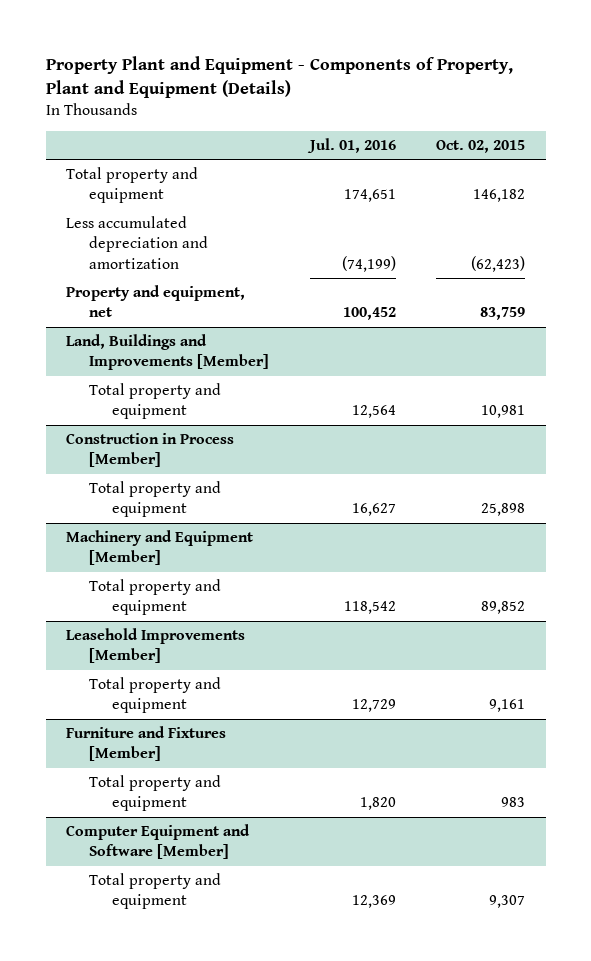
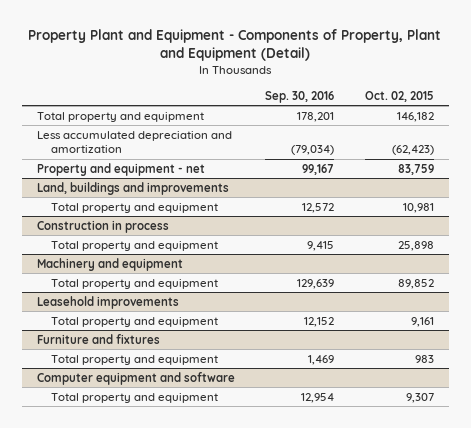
- Property Plant and Equipment - Components of Property, Plant and Equipment (Details)
+ Property Plant and Equipment - Components of Property, Plant and Equipment (Detail)
- | Jul. 01, 2016 | Oct. 02, 2015
+ | Sep. 30, 2016 | Oct. 02, 2015
- Property and equipment, net | 100,452 | 83,759
- Land, Buildings and Improvements [Member]
+ Property and equipment - net | 99,167 | 83,759
+ Land, buildings and improvements
- Construction in Process [Member]
+ Construction in process
- Machinery and Equipment [Member]
+ Machinery and equipment
- Leasehold Improvements [Member]
+ Leasehold improvements
- Furniture and Fixtures [Member]
+ Furniture and fixtures
- Computer Equipment and Software [Member]
+ Computer equipment and software

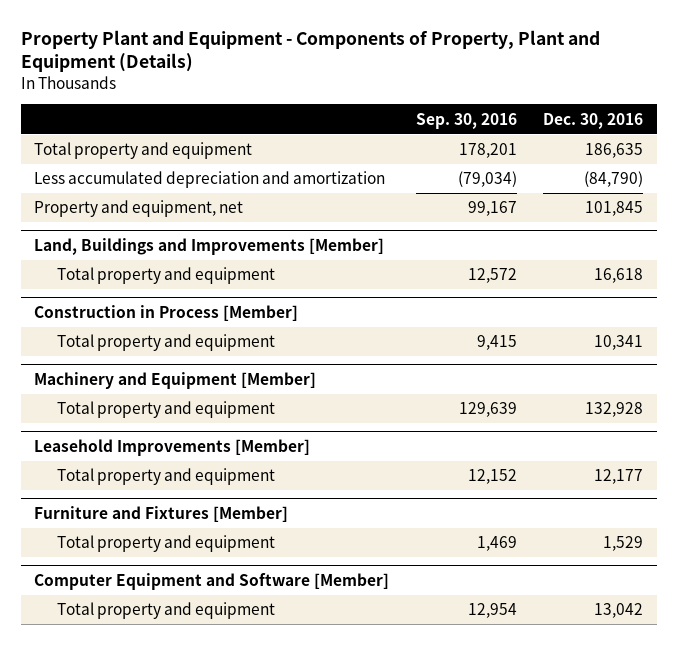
- Property Plant and Equipment - Components of Property, Plant and Equipment (Detail)
+ Property Plant and Equipment - Components of Property, Plant and Equipment (Details)
- | Sep. 30, 2016 | Oct. 02, 2015
+ | Sep. 30, 2016 | Dec. 30, 2016
- Property and equipment - net | 99,167 | 83,759
- Land, buildings and improvements
+ Property and equipment, net | 99,167 | 101,845
+ Land, Buildings and Improvements [Member]
- Construction in process
+ Construction in Process [Member]
- Machinery and equipment
+ Machinery and Equipment [Member]
- Leasehold improvements
+ Leasehold Improvements [Member]
- Furniture and fixtures
+ Furniture and Fixtures [Member]
- Computer equipment and software
+ Computer Equipment and Software [Member]

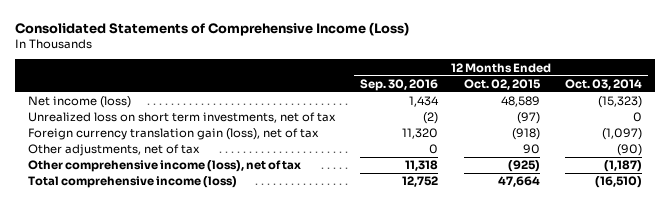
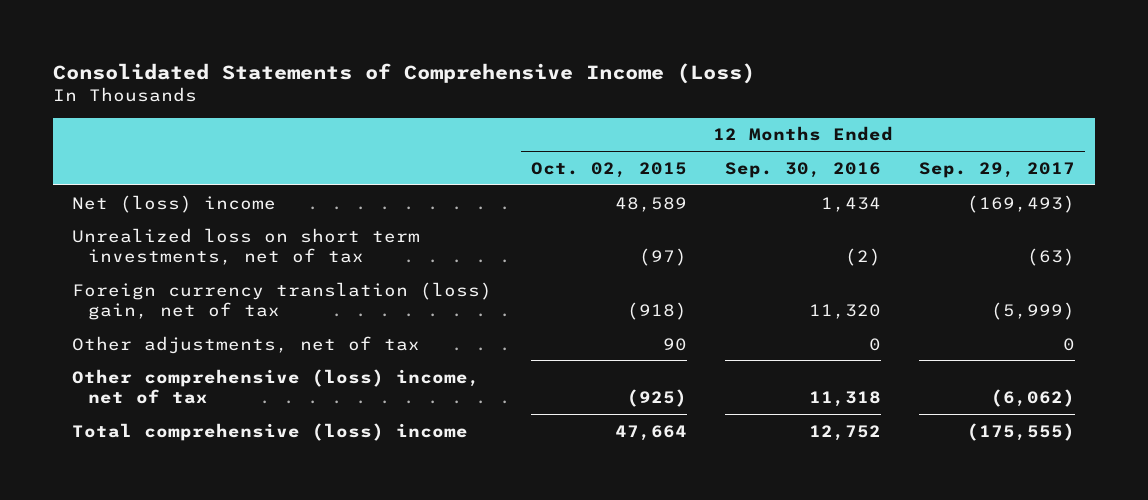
- | 12 Months Ended Sep. 30, 2016 | 12 Months Ended Oct. 02, 2015 | 12 Months Ended Oct. 03, 2014
+ | 12 Months Ended Oct. 02, 2015 | 12 Months Ended Sep. 30, 2016 | 12 Months Ended Sep. 29, 2017
- Net income (loss) | 1,434 | 48,589 | (15,323)
+ Net (loss) income | 48,589 | 1,434 | (169,493)
- Foreign currency translation gain (loss), net of tax | 11,320 | (918) | (1,097)
+ Foreign currency translation (loss) gain, net of tax | (918) | 11,320 | (5,999)
- Other comprehensive income (loss), net of tax | 11,318 | (925) | (1,187)
- Total comprehensive income (loss) | 12,752 | 47,664 | (16,510)
+ Other comprehensive (loss) income, net of tax | (925) | 11,318 | (6,062)
+ Total comprehensive (loss) income | 47,664 | 12,752 | (175,555)

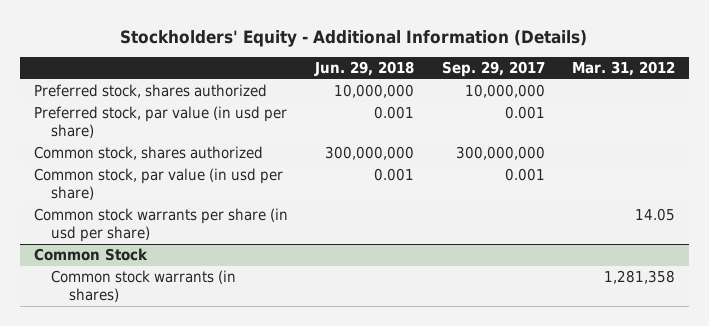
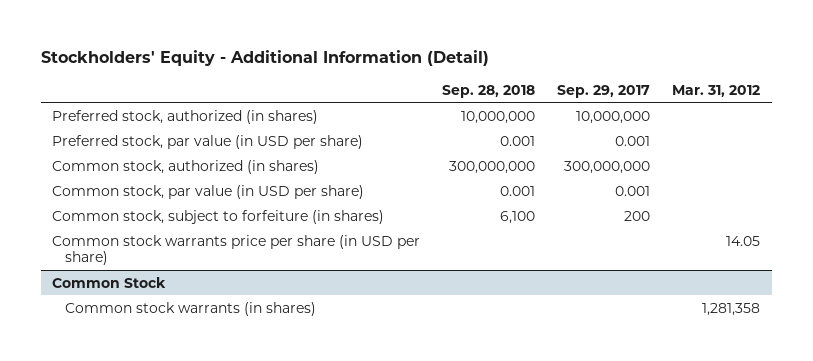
- Stockholders' Equity - Additional Information (Details)
+ Stockholders' Equity - Additional Information (Detail)
- | Jun. 29, 2018 | Sep. 29, 2017 | Mar. 31, 2012
+ | Sep. 28, 2018 | Sep. 29, 2017 | Mar. 31, 2012
- Preferred stock, shares authorized | 10,000,000 | 10,000,000 |
- Preferred stock, par value (in usd per share) | 0.001 | 0.001 |
- Common stock, shares authorized | 300,000,000 | 300,000,000 |
- Common stock, par value (in usd per share) | 0.001 | 0.001 |
- Common stock warrants per share (in usd per share) | | | 14.05
+ Preferred stock, authorized (in shares) | 10,000,000 | 10,000,000 |
+ Preferred stock, par value (in USD per share) | 0.001 | 0.001 |
+ Common stock, authorized (in shares) | 300,000,000 | 300,000,000 |
+ Common stock, par value (in USD per share) | 0.001 | 0.001 |
+ Common stock, subject to forfeiture (in shares) | 6,100 | 200 |
+ Common stock warrants price per share (in USD per share) | | | 14.05

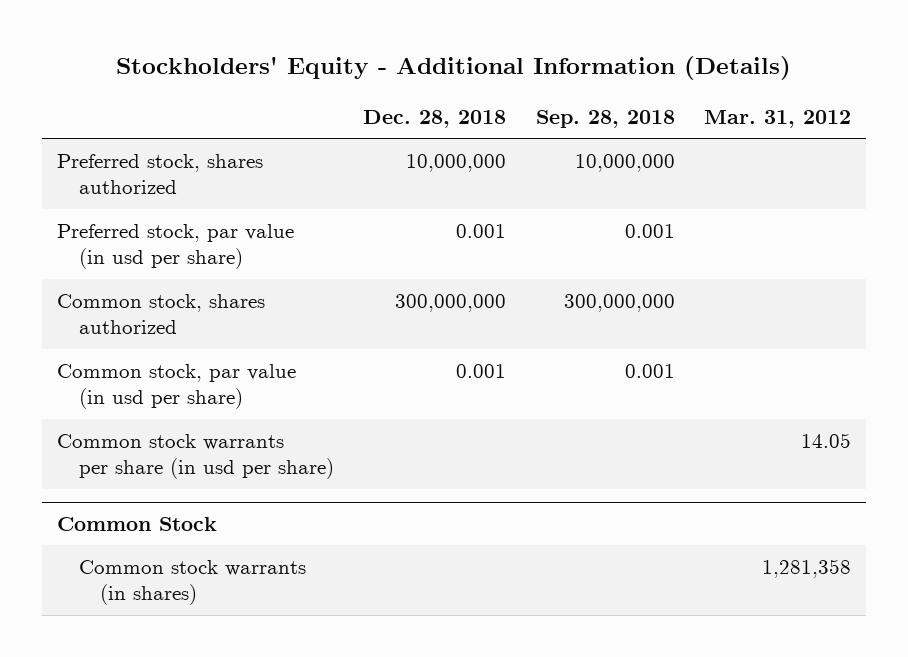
- Stockholders' Equity - Additional Information (Detail)
+ Stockholders' Equity - Additional Information (Details)
- | Sep. 28, 2018 | Sep. 29, 2017 | Mar. 31, 2012
+ | Dec. 28, 2018 | Sep. 28, 2018 | Mar. 31, 2012
- Preferred stock, authorized (in shares) | 10,000,000 | 10,000,000 |
- Preferred stock, par value (in USD per share) | 0.001 | 0.001 |
- Common stock, authorized (in shares) | 300,000,000 | 300,000,000 |
- Common stock, par value (in USD per share) | 0.001 | 0.001 |
- Common stock, subject to forfeiture (in shares) | 6,100 | 200 |
- Common stock warrants price per share (in USD per share) | | | 14.05
+ Preferred stock, shares authorized | 10,000,000 | 10,000,000 |
+ Preferred stock, par value (in usd per share) | 0.001 | 0.001 |
+ Common stock, shares authorized | 300,000,000 | 300,000,000 |
+ Common stock, par value (in usd per share) | 0.001 | 0.001 |
+ Common stock warrants per share (in usd per share) | | | 14.05

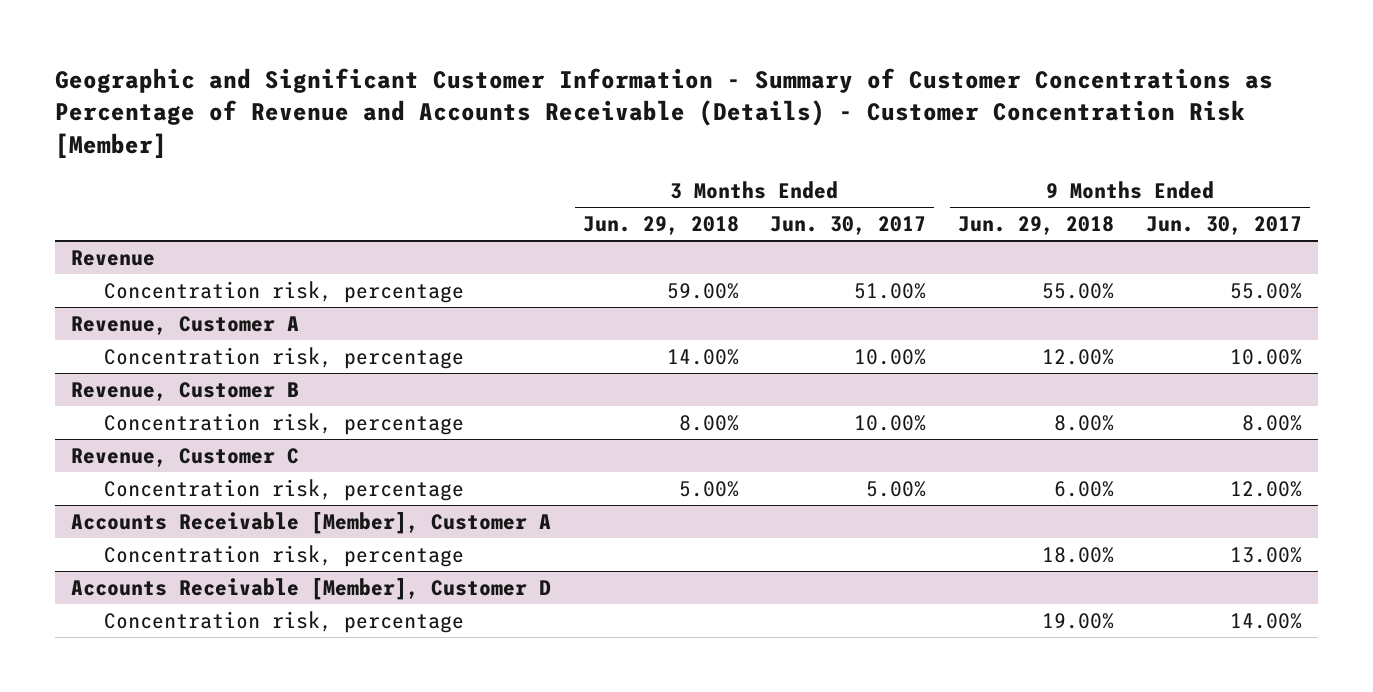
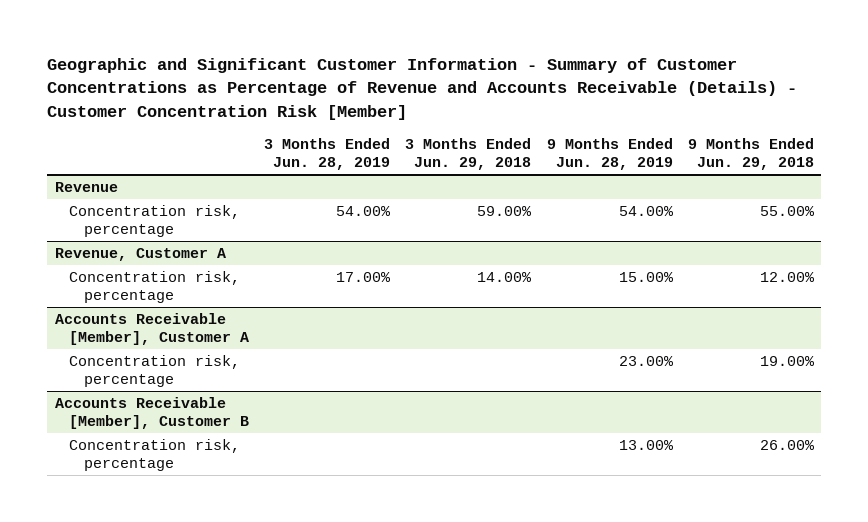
- | 3 Months Ended Jun. 29, 2018 | 3 Months Ended Jun. 30, 2017 | 9 Months Ended Jun. 29, 2018 | 9 Months Ended Jun. 30, 2017
+ | 3 Months Ended Jun. 28, 2019 | 3 Months Ended Jun. 29, 2018 | 9 Months Ended Jun. 28, 2019 | 9 Months Ended Jun. 29, 2018
- Revenue, Customer B
- Concentration risk, percentage | 8.00% | 10.00% | 8.00% | 8.00%
- Revenue, Customer C
- Concentration risk, percentage | 5.00% | 5.00% | 6.00% | 12.00%
@ Accounts Receivable [Member], Customer A
- Concentration risk, percentage | | | 18.00% | 13.00%
- Accounts Receivable [Member], Customer D
+ Accounts Receivable [Member], Customer B
+ Concentration risk, percentage | | | 13.00% | 26.00%

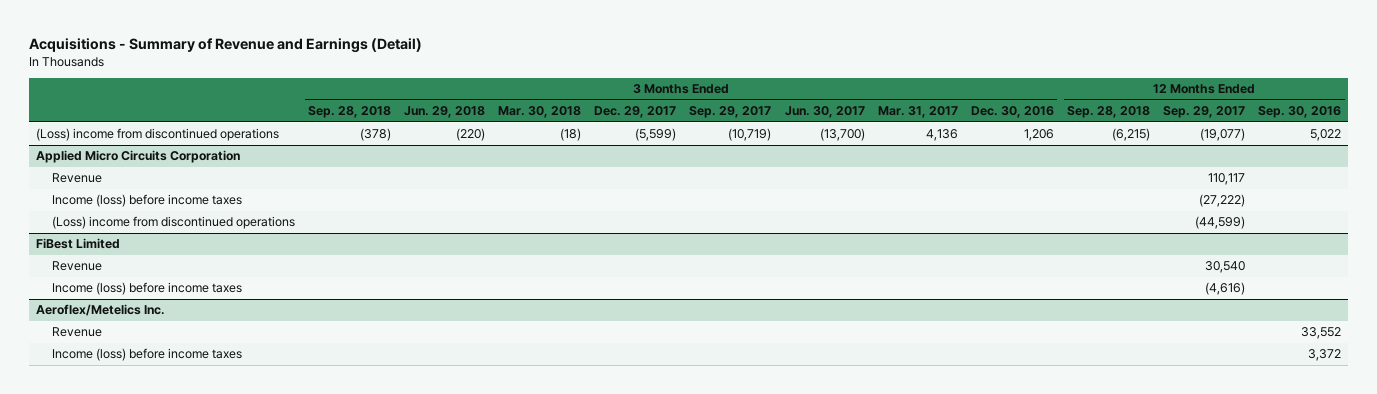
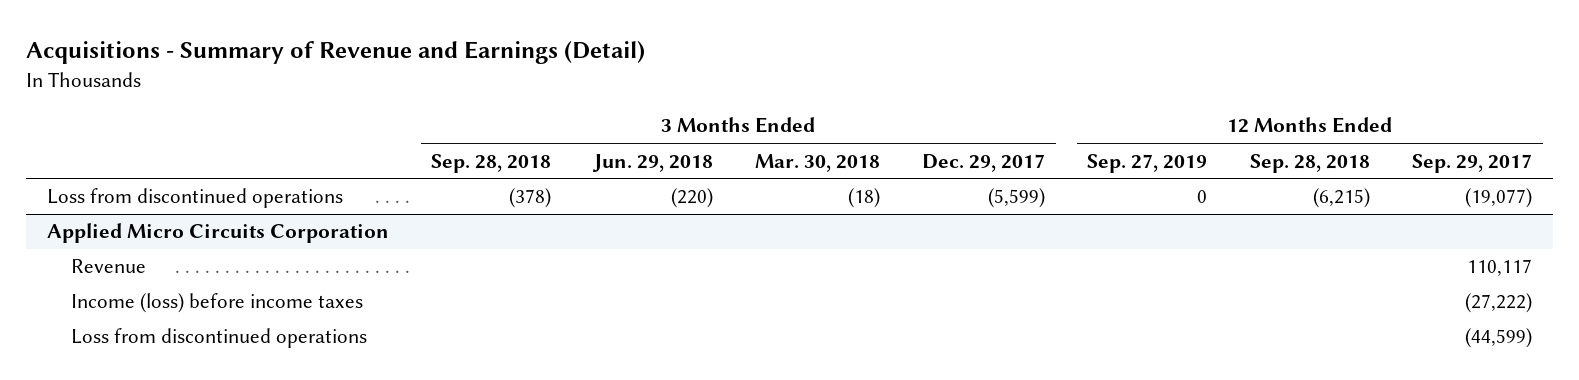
- | 3 Months Ended Sep. 28, 2018 | 3 Months Ended Jun. 29, 2018 | 3 Months Ended Mar. 30, 2018 | 3 Months Ended Dec. 29, 2017 | 3 Months Ended Sep. 29, 2017 | 3 Months Ended Jun. 30, 2017 | 3 Months Ended Mar. 31, 2017 | 3 Months Ended Dec. 30, 2016 | 12 Months Ended Sep. 28, 2018 | 12 Months Ended Sep. 29, 2017 | 12 Months Ended Sep. 30, 2016
+ | 3 Months Ended Sep. 28, 2018 | 3 Months Ended Jun. 29, 2018 | 3 Months Ended Mar. 30, 2018 | 3 Months Ended Dec. 29, 2017 | 12 Months Ended Sep. 27, 2019 | 12 Months Ended Sep. 28, 2018 | 12 Months Ended Sep. 29, 2017
- (Loss) income from discontinued operations | (378) | (220) | (18) | (5,599) | (10,719) | (13,700) | 4,136 | 1,206 | (6,215) | (19,077) | 5,022
+ Loss from discontinued operations | (378) | (220) | (18) | (5,599) | 0 | (6,215) | (19,077)
@ Applied Micro Circuits Corporation
- (Loss) income from discontinued operations | | | | | | | | | | (44,599) |
- FiBest Limited
- Revenue | | | | | | | | | | 30,540 |
- Income (loss) before income taxes | | | | | | | | | | (4,616) |
- Aeroflex/Metelics Inc.
- Revenue | | | | | | | | | | | 33,552
- Income (loss) before income taxes | | | | | | | | | | | 3,372
@ Applied Micro Circuits Corporation
+ Loss from discontinued operations | | | | | | | (44,599)

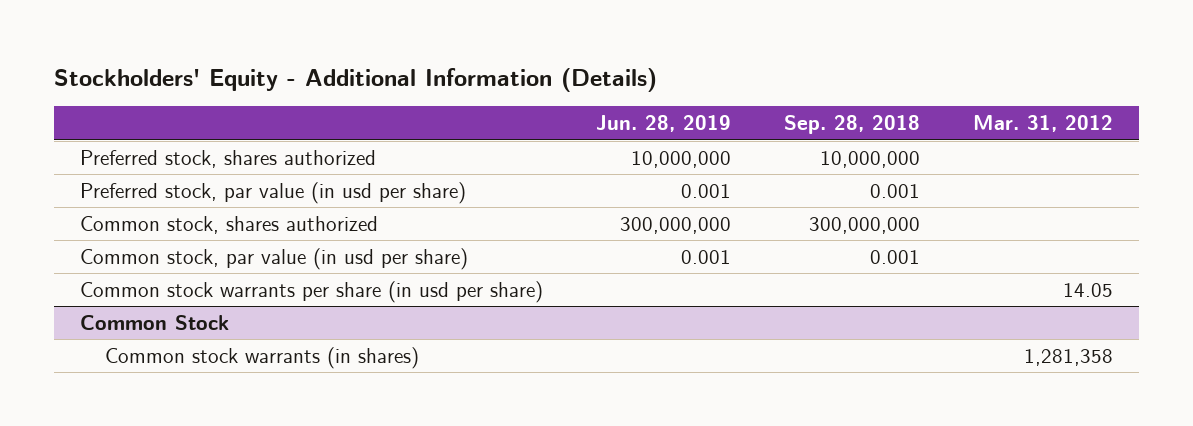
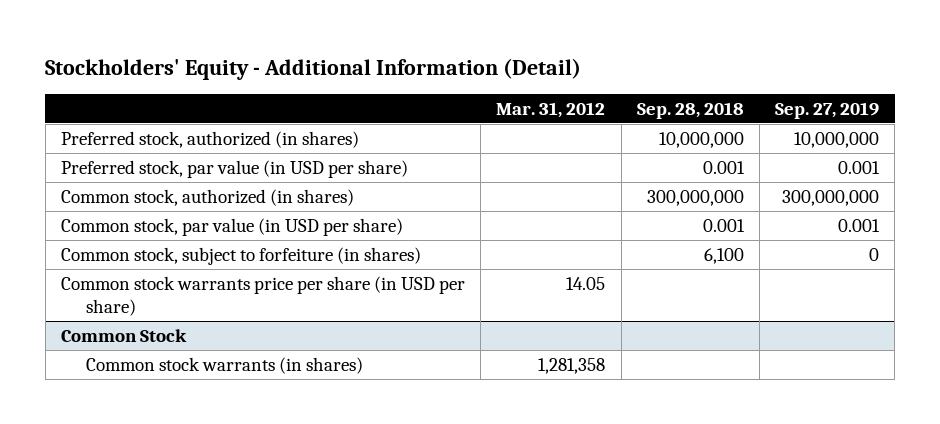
- Stockholders' Equity - Additional Information (Details)
+ Stockholders' Equity - Additional Information (Detail)
- | Jun. 28, 2019 | Sep. 28, 2018 | Mar. 31, 2012
+ | Mar. 31, 2012 | Sep. 28, 2018 | Sep. 27, 2019
- Preferred stock, shares authorized | 10,000,000 | 10,000,000 |
- Preferred stock, par value (in usd per share) | 0.001 | 0.001 |
- Common stock, shares authorized | 300,000,000 | 300,000,000 |
- Common stock, par value (in usd per share) | 0.001 | 0.001 |
- Common stock warrants per share (in usd per share) | | | 14.05
+ Preferred stock, authorized (in shares) | | 10,000,000 | 10,000,000
+ Preferred stock, par value (in USD per share) | | 0.001 | 0.001
+ Common stock, authorized (in shares) | | 300,000,000 | 300,000,000
+ Common stock, par value (in USD per share) | | 0.001 | 0.001
+ Common stock, subject to forfeiture (in shares) | | 6,100 | 0
+ Common stock warrants price per share (in USD per share) | 14.05 | |

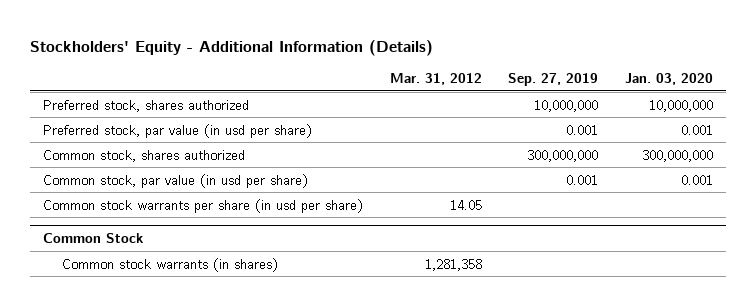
- Stockholders' Equity - Additional Information (Detail)
+ Stockholders' Equity - Additional Information (Details)
- | Mar. 31, 2012 | Sep. 28, 2018 | Sep. 27, 2019
+ | Mar. 31, 2012 | Sep. 27, 2019 | Jan. 03, 2020
- Preferred stock, authorized (in shares) | | 10,000,000 | 10,000,000
- Preferred stock, par value (in USD per share) | | 0.001 | 0.001
- Common stock, authorized (in shares) | | 300,000,000 | 300,000,000
- Common stock, par value (in USD per share) | | 0.001 | 0.001
- Common stock, subject to forfeiture (in shares) | | 6,100 | 0
- Common stock warrants price per share (in USD per share) | 14.05 | |
+ Preferred stock, shares authorized | | 10,000,000 | 10,000,000
+ Preferred stock, par value (in usd per share) | | 0.001 | 0.001
+ Common stock, shares authorized | | 300,000,000 | 300,000,000
+ Common stock, par value (in usd per share) | | 0.001 | 0.001
+ Common stock warrants per share (in usd per share) | 14.05 | |

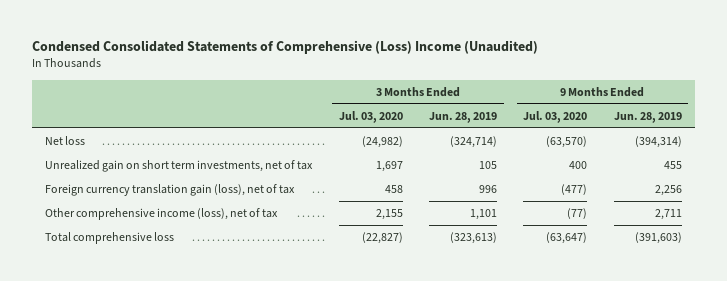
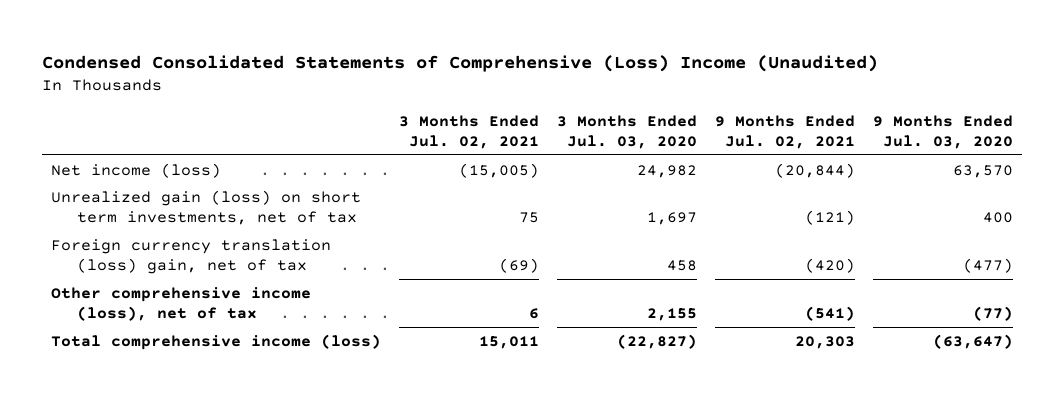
- | 3 Months Ended Jul. 03, 2020 | 3 Months Ended Jun. 28, 2019 | 9 Months Ended Jul. 03, 2020 | 9 Months Ended Jun. 28, 2019
+ | 3 Months Ended Jul. 02, 2021 | 3 Months Ended Jul. 03, 2020 | 9 Months Ended Jul. 02, 2021 | 9 Months Ended Jul. 03, 2020
- Net loss | (24,982) | (324,714) | (63,570) | (394,314)
- Unrealized gain on short term investments, net of tax | 1,697 | 105 | 400 | 455
- Foreign currency translation gain (loss), net of tax | 458 | 996 | (477) | 2,256
+ Net income (loss) | (15,005) | 24,982 | (20,844) | 63,570
+ Unrealized gain (loss) on short term investments, net of tax | 75 | 1,697 | (121) | 400
+ Foreign currency translation (loss) gain, net of tax | (69) | 458 | (420) | (477)
- Total comprehensive loss | (22,827) | (323,613) | (63,647) | (391,603)
+ Total comprehensive income (loss) | 15,011 | (22,827) | 20,303 | (63,647)

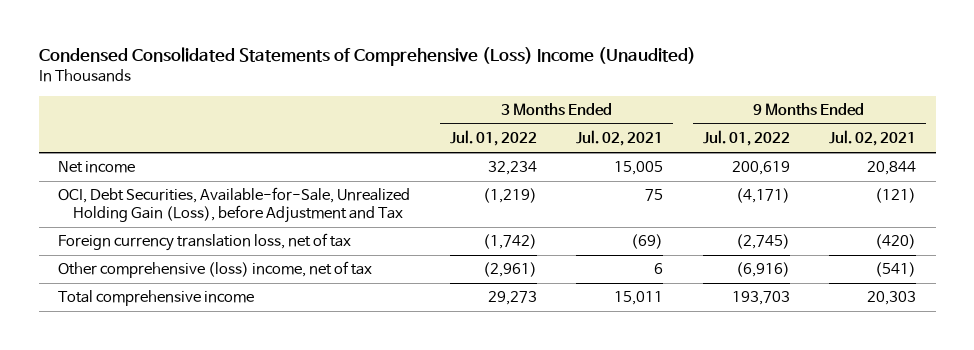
- | 3 Months Ended Jul. 02, 2021 | 3 Months Ended Jul. 03, 2020 | 9 Months Ended Jul. 02, 2021 | 9 Months Ended Jul. 03, 2020
+ | 3 Months Ended Jul. 01, 2022 | 3 Months Ended Jul. 02, 2021 | 9 Months Ended Jul. 01, 2022 | 9 Months Ended Jul. 02, 2021
- Net income (loss) | (15,005) | 24,982 | (20,844) | 63,570
- Unrealized gain (loss) on short term investments, net of tax | 75 | 1,697 | (121) | 400
- Foreign currency translation (loss) gain, net of tax | (69) | 458 | (420) | (477)
- Other comprehensive income (loss), net of tax | 6 | 2,155 | (541) | (77)
- Total comprehensive income (loss) | 15,011 | (22,827) | 20,303 | (63,647)
+ Net income | 32,234 | 15,005 | 200,619 | 20,844
+ OCI, Debt Securities, Available-for-Sale, Unrealized Holding Gain (Loss), before Adjustment and Tax | (1,219) | 75 | (4,171) | (121)
+ Foreign currency translation loss, net of tax | (1,742) | (69) | (2,745) | (420)
+ Other comprehensive (loss) income, net of tax | (2,961) | 6 | (6,916) | (541)
+ Total comprehensive income | 29,273 | 15,011 | 193,703 | 20,303

